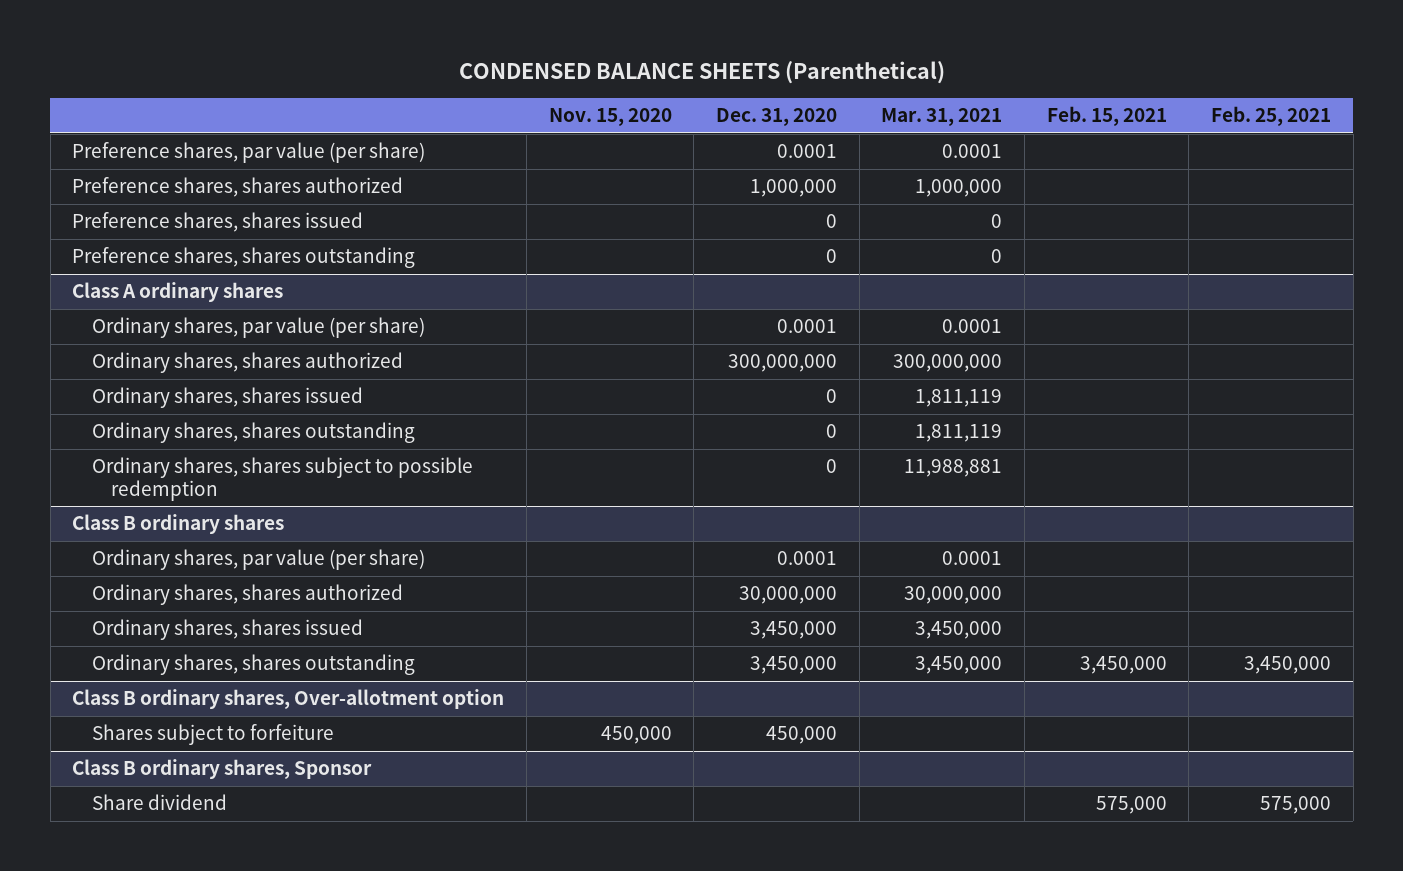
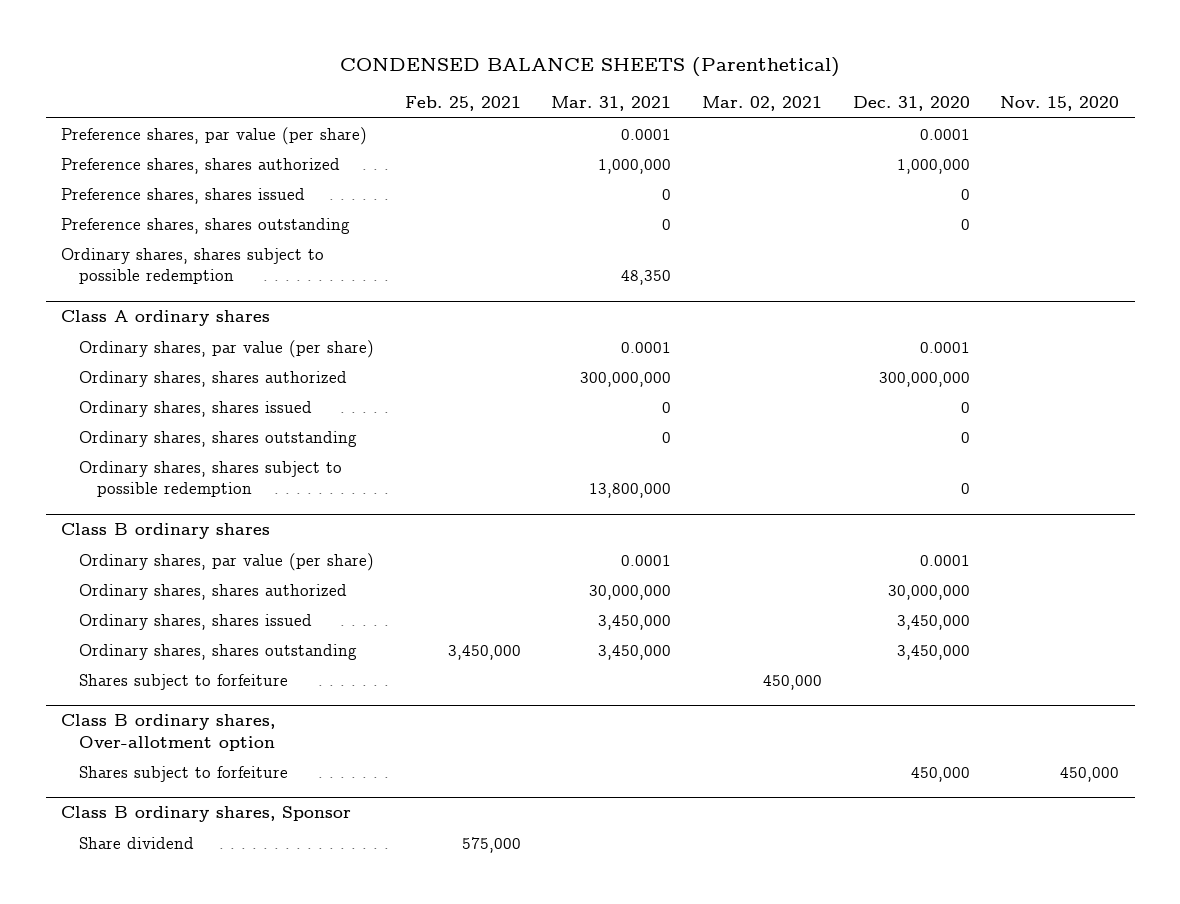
- | Nov. 15, 2020 | Dec. 31, 2020 | Mar. 31, 2021 | Feb. 15, 2021 | Feb. 25, 2021
+ | Feb. 25, 2021 | Mar. 31, 2021 | Mar. 02, 2021 | Dec. 31, 2020 | Nov. 15, 2020
+ Ordinary shares, shares subject to possible redemption | | 48,350 | | |
@ Class A ordinary shares
- Ordinary shares, shares issued | | 0 | 1,811,119 | |
- Ordinary shares, shares outstanding | | 0 | 1,811,119 | |
- Ordinary shares, shares subject to possible redemption | | 0 | 11,988,881 | |
+ Ordinary shares, shares issued | | 0 | | 0 |
+ Ordinary shares, shares outstanding | | 0 | | 0 |
+ Ordinary shares, shares subject to possible redemption | | 13,800,000 | | 0 |
@ Class B ordinary shares
+ Shares subject to forfeiture | | | 450,000 | |

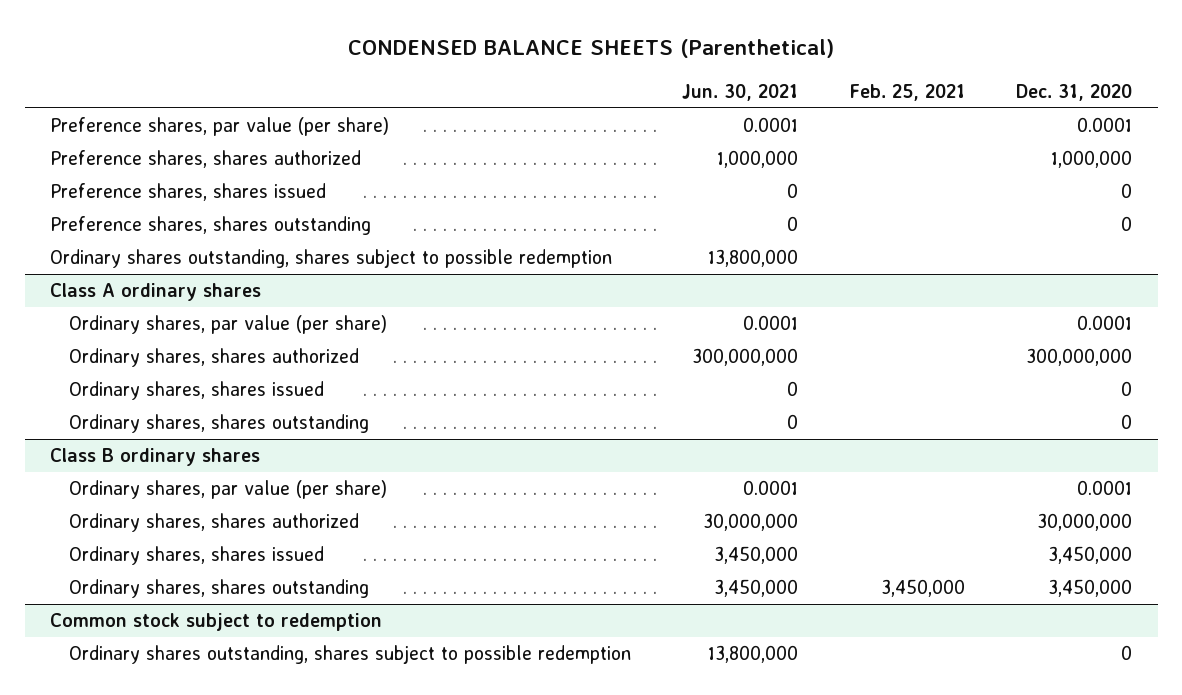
- | Feb. 25, 2021 | Mar. 31, 2021 | Mar. 02, 2021 | Dec. 31, 2020 | Nov. 15, 2020
+ | Jun. 30, 2021 | Feb. 25, 2021 | Dec. 31, 2020
- Ordinary shares, shares subject to possible redemption | | 48,350 | | |
+ Ordinary shares outstanding, shares subject to possible redemption | 13,800,000 | |
@ Class A ordinary shares
- Ordinary shares, shares subject to possible redemption | | 13,800,000 | | 0 |
@ Class B ordinary shares
- Shares subject to forfeiture | | | 450,000 | |
- Class B ordinary shares, Over-allotment option
- Shares subject to forfeiture | | | | 450,000 | 450,000
- Class B ordinary shares, Sponsor
- Share dividend | 575,000 | | | |
+ Common stock subject to redemption
+ Ordinary shares outstanding, shares subject to possible redemption | 13,800,000 | | 0

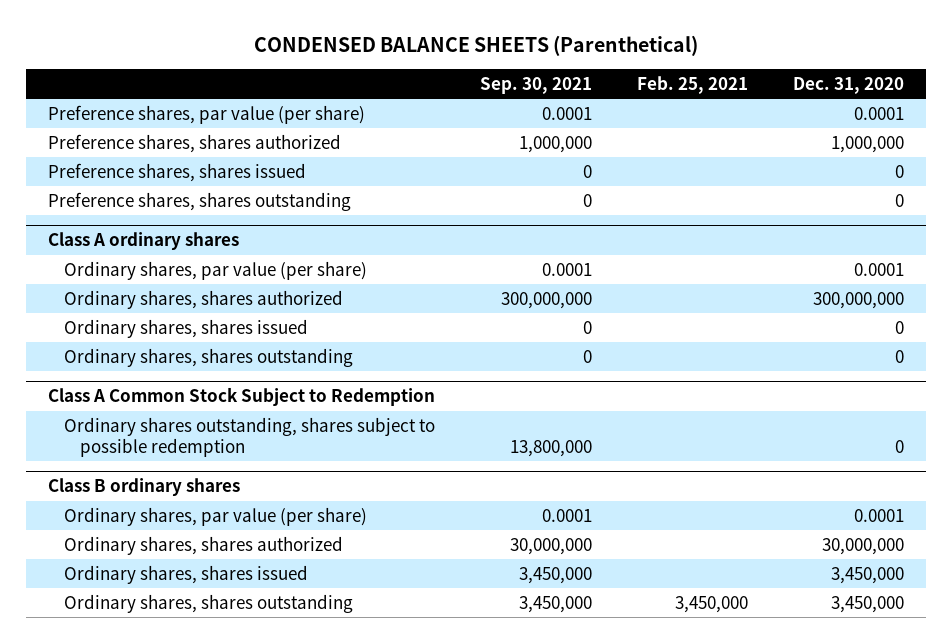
- | Jun. 30, 2021 | Feb. 25, 2021 | Dec. 31, 2020
+ | Sep. 30, 2021 | Feb. 25, 2021 | Dec. 31, 2020
- Ordinary shares outstanding, shares subject to possible redemption | 13,800,000 | |
+ Class A Common Stock Subject to Redemption
+ Ordinary shares outstanding, shares subject to possible redemption | 13,800,000 | | 0
- Common stock subject to redemption
- Ordinary shares outstanding, shares subject to possible redemption | 13,800,000 | | 0

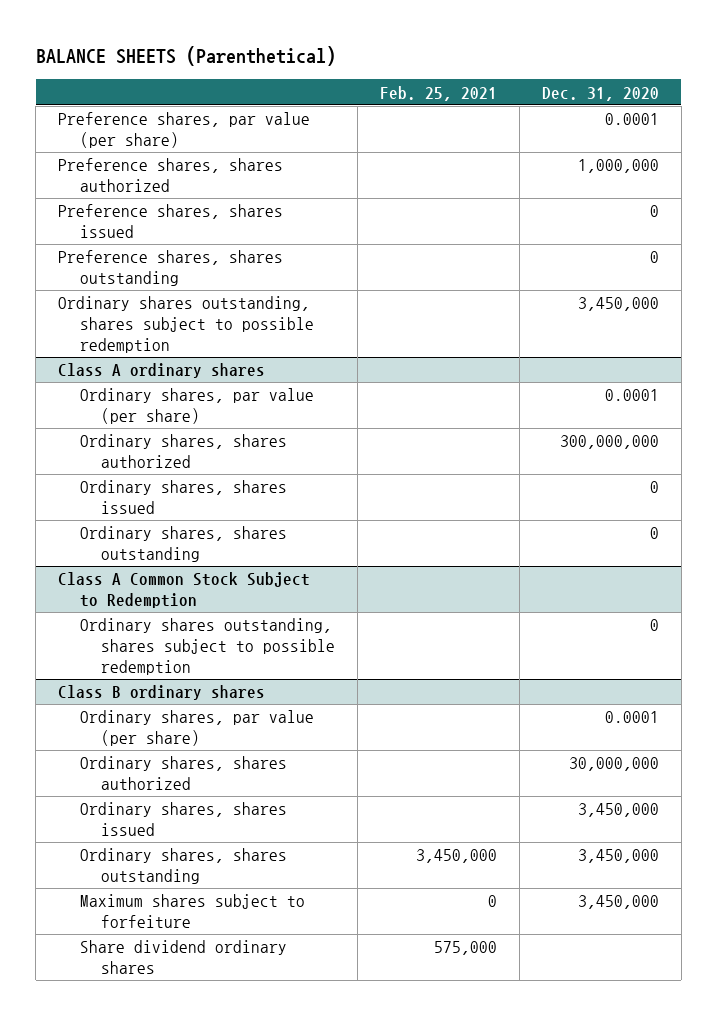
- CONDENSED BALANCE SHEETS (Parenthetical)
+ BALANCE SHEETS (Parenthetical)
- | Sep. 30, 2021 | Feb. 25, 2021 | Dec. 31, 2020
+ | Feb. 25, 2021 | Dec. 31, 2020
+ Ordinary shares outstanding, shares subject to possible redemption | | 3,450,000
@ Class B ordinary shares
+ Maximum shares subject to forfeiture | 0 | 3,450,000
+ Share dividend ordinary shares | 575,000 |

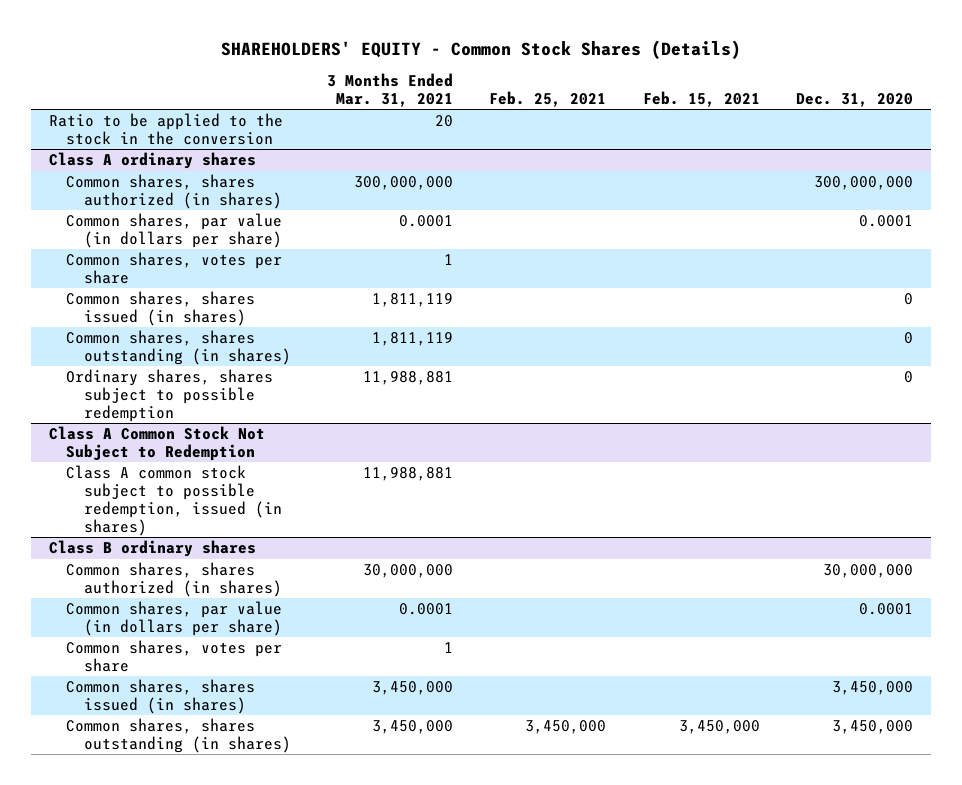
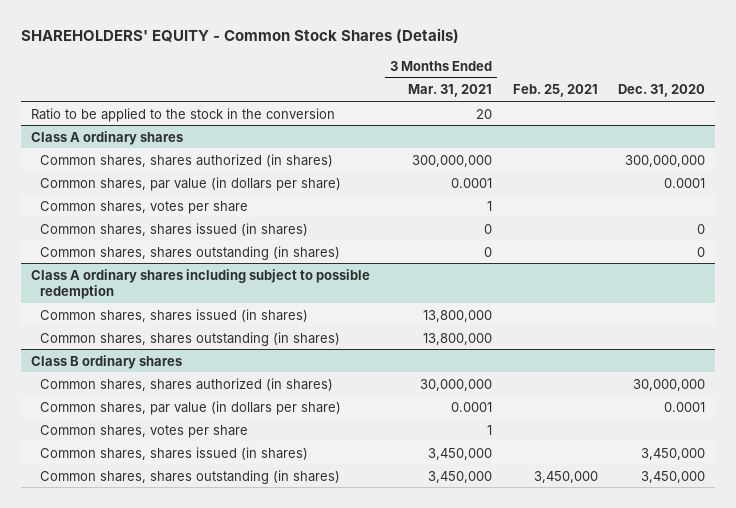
- | 3 Months Ended Mar. 31, 2021 | Feb. 25, 2021 | Feb. 15, 2021 | Dec. 31, 2020
+ | 3 Months Ended Mar. 31, 2021 | Feb. 25, 2021 | Dec. 31, 2020
@ Class A ordinary shares
- Common shares, shares issued (in shares) | 1,811,119 | | | 0
- Common shares, shares outstanding (in shares) | 1,811,119 | | | 0
- Ordinary shares, shares subject to possible redemption | 11,988,881 | | | 0
- Class A Common Stock Not Subject to Redemption
- Class A common stock subject to possible redemption, issued (in shares) | 11,988,881 | | |
@ Class A ordinary shares
+ Common shares, shares issued (in shares) | 0 | | 0
+ Common shares, shares outstanding (in shares) | 0 | | 0
+ Class A ordinary shares including subject to possible redemption
+ Common shares, shares issued (in shares) | 13,800,000 | |
+ Common shares, shares outstanding (in shares) | 13,800,000 | |

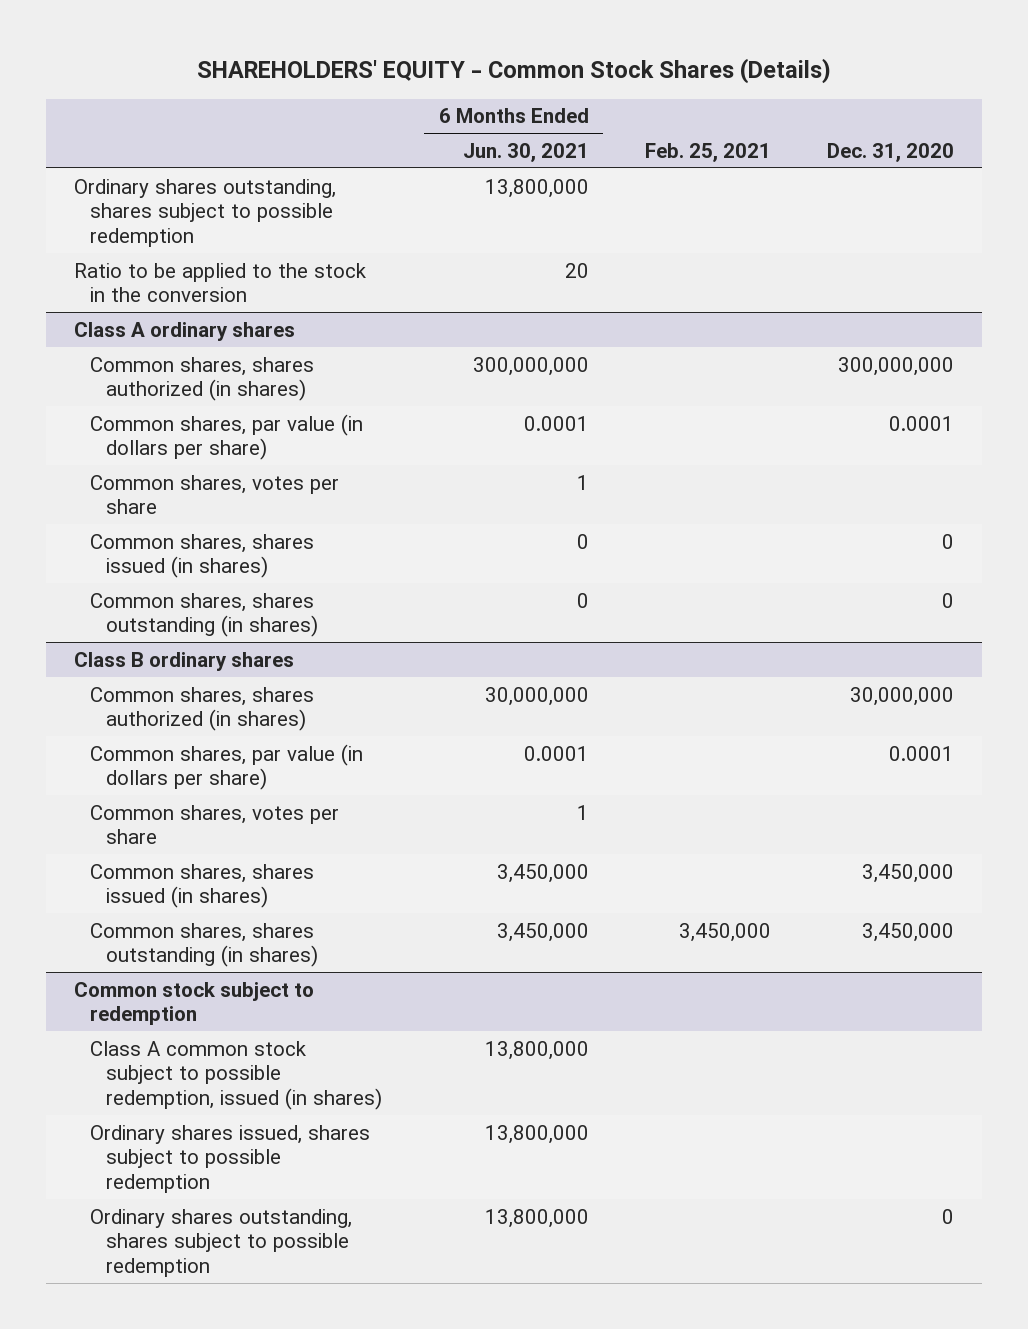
- | 3 Months Ended Mar. 31, 2021 | Feb. 25, 2021 | Dec. 31, 2020
+ | 6 Months Ended Jun. 30, 2021 | Feb. 25, 2021 | Dec. 31, 2020
+ Ordinary shares outstanding, shares subject to possible redemption | 13,800,000 | |
- Class A ordinary shares including subject to possible redemption
- Common shares, shares issued (in shares) | 13,800,000 | |
- Common shares, shares outstanding (in shares) | 13,800,000 | |
+ Common stock subject to redemption
+ Class A common stock subject to possible redemption, issued (in shares) | 13,800,000 | |
+ Ordinary shares issued, shares subject to possible redemption | 13,800,000 | |
+ Ordinary shares outstanding, shares subject to possible redemption | 13,800,000 | | 0

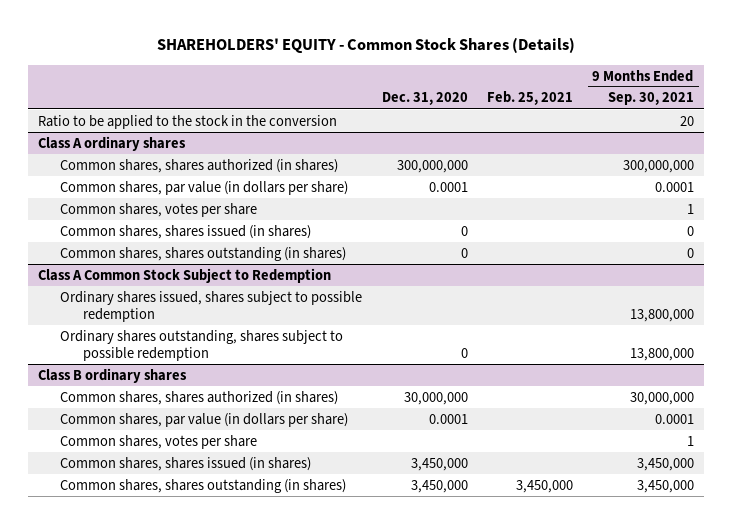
- | 6 Months Ended Jun. 30, 2021 | Feb. 25, 2021 | Dec. 31, 2020
+ | Dec. 31, 2020 | Feb. 25, 2021 | 9 Months Ended Sep. 30, 2021
- Ordinary shares outstanding, shares subject to possible redemption | 13,800,000 | |
+ Class A Common Stock Subject to Redemption
+ Ordinary shares issued, shares subject to possible redemption | | | 13,800,000
+ Ordinary shares outstanding, shares subject to possible redemption | 0 | | 13,800,000
- Common stock subject to redemption
- Class A common stock subject to possible redemption, issued (in shares) | 13,800,000 | |
- Ordinary shares issued, shares subject to possible redemption | 13,800,000 | |
- Ordinary shares outstanding, shares subject to possible redemption | 13,800,000 | | 0

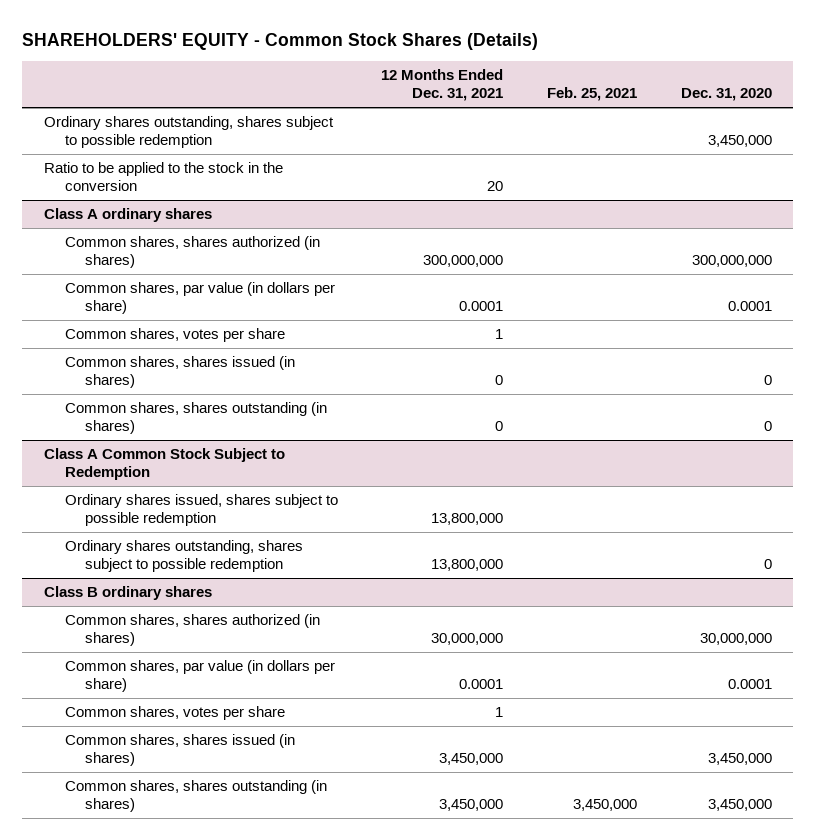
- | Dec. 31, 2020 | Feb. 25, 2021 | 9 Months Ended Sep. 30, 2021
+ | 12 Months Ended Dec. 31, 2021 | Feb. 25, 2021 | Dec. 31, 2020
+ Ordinary shares outstanding, shares subject to possible redemption | | | 3,450,000

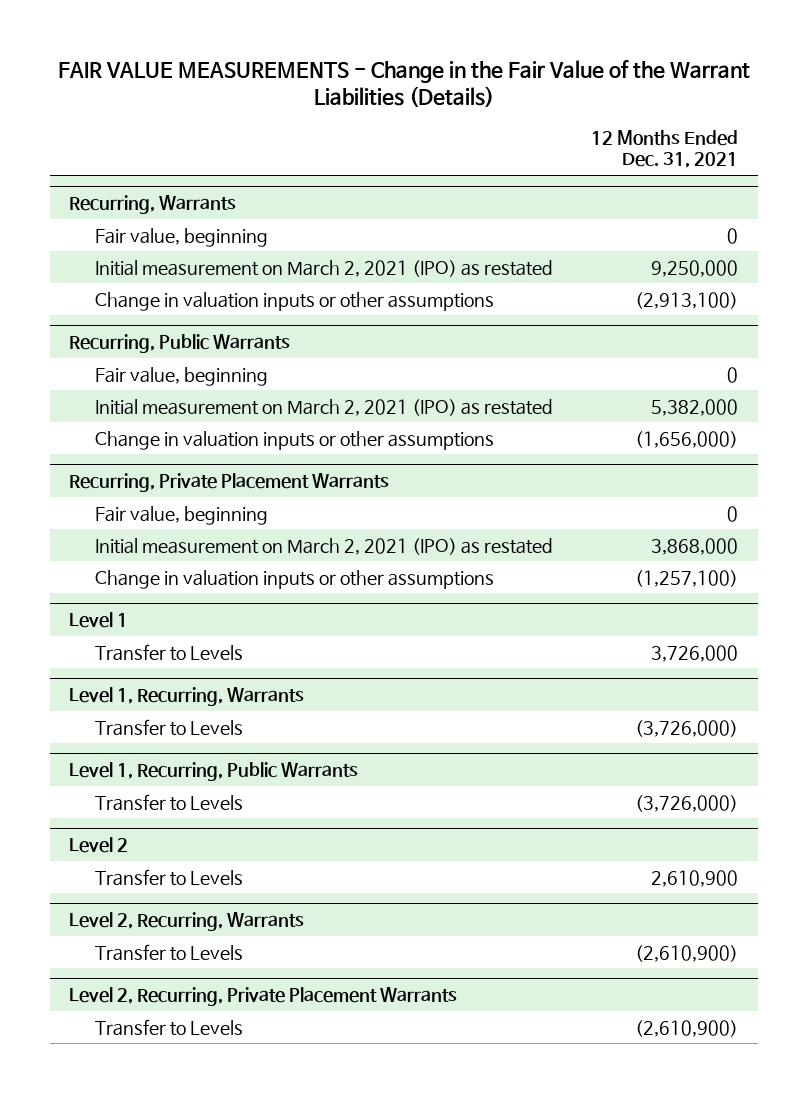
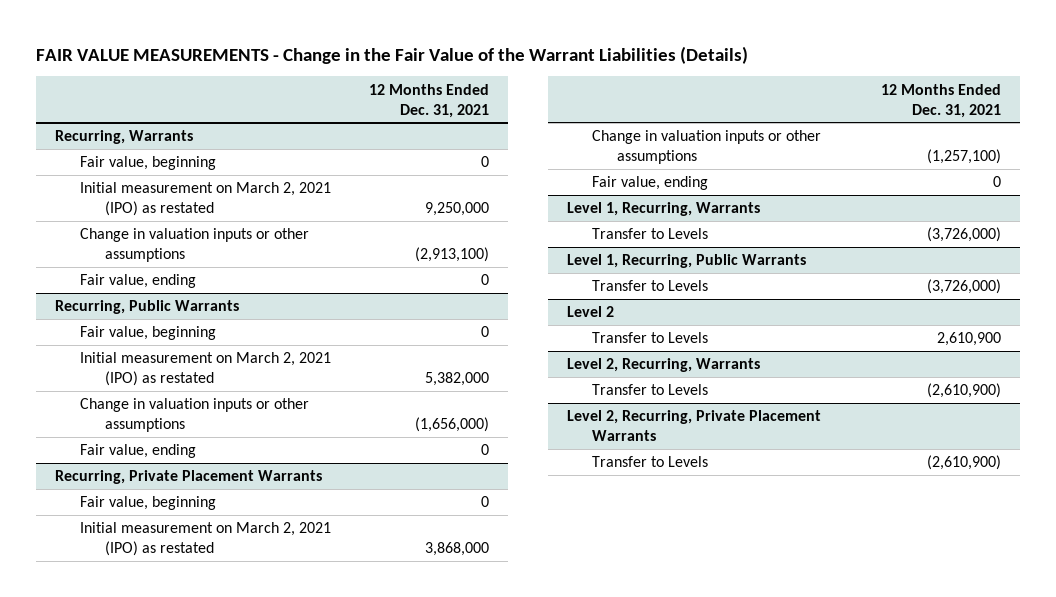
@ Recurring, Warrants
+ Fair value, ending | 0
@ Recurring, Public Warrants
+ Fair value, ending | 0
- Level 1
- Transfer to Levels | 3,726,000
@ Recurring, Private Placement Warrants
+ Fair value, ending | 0

